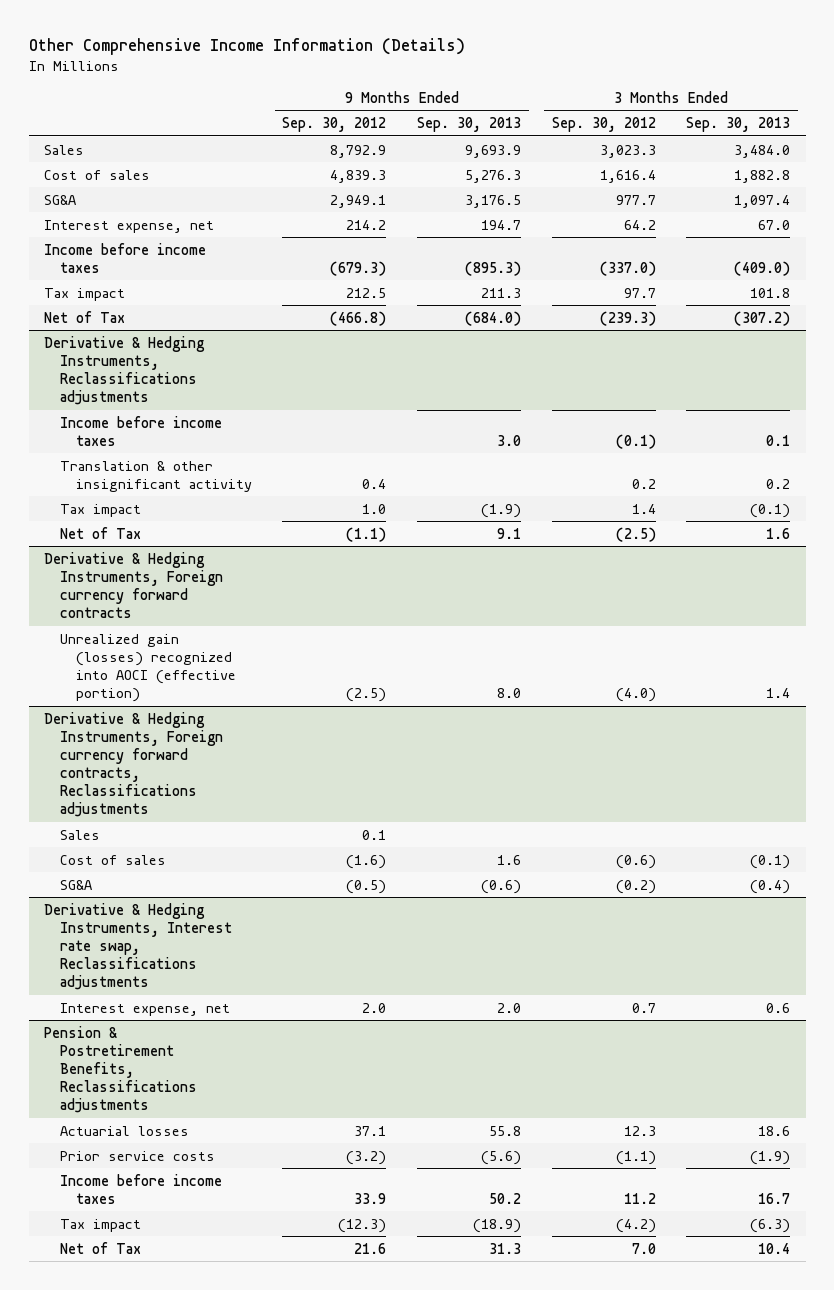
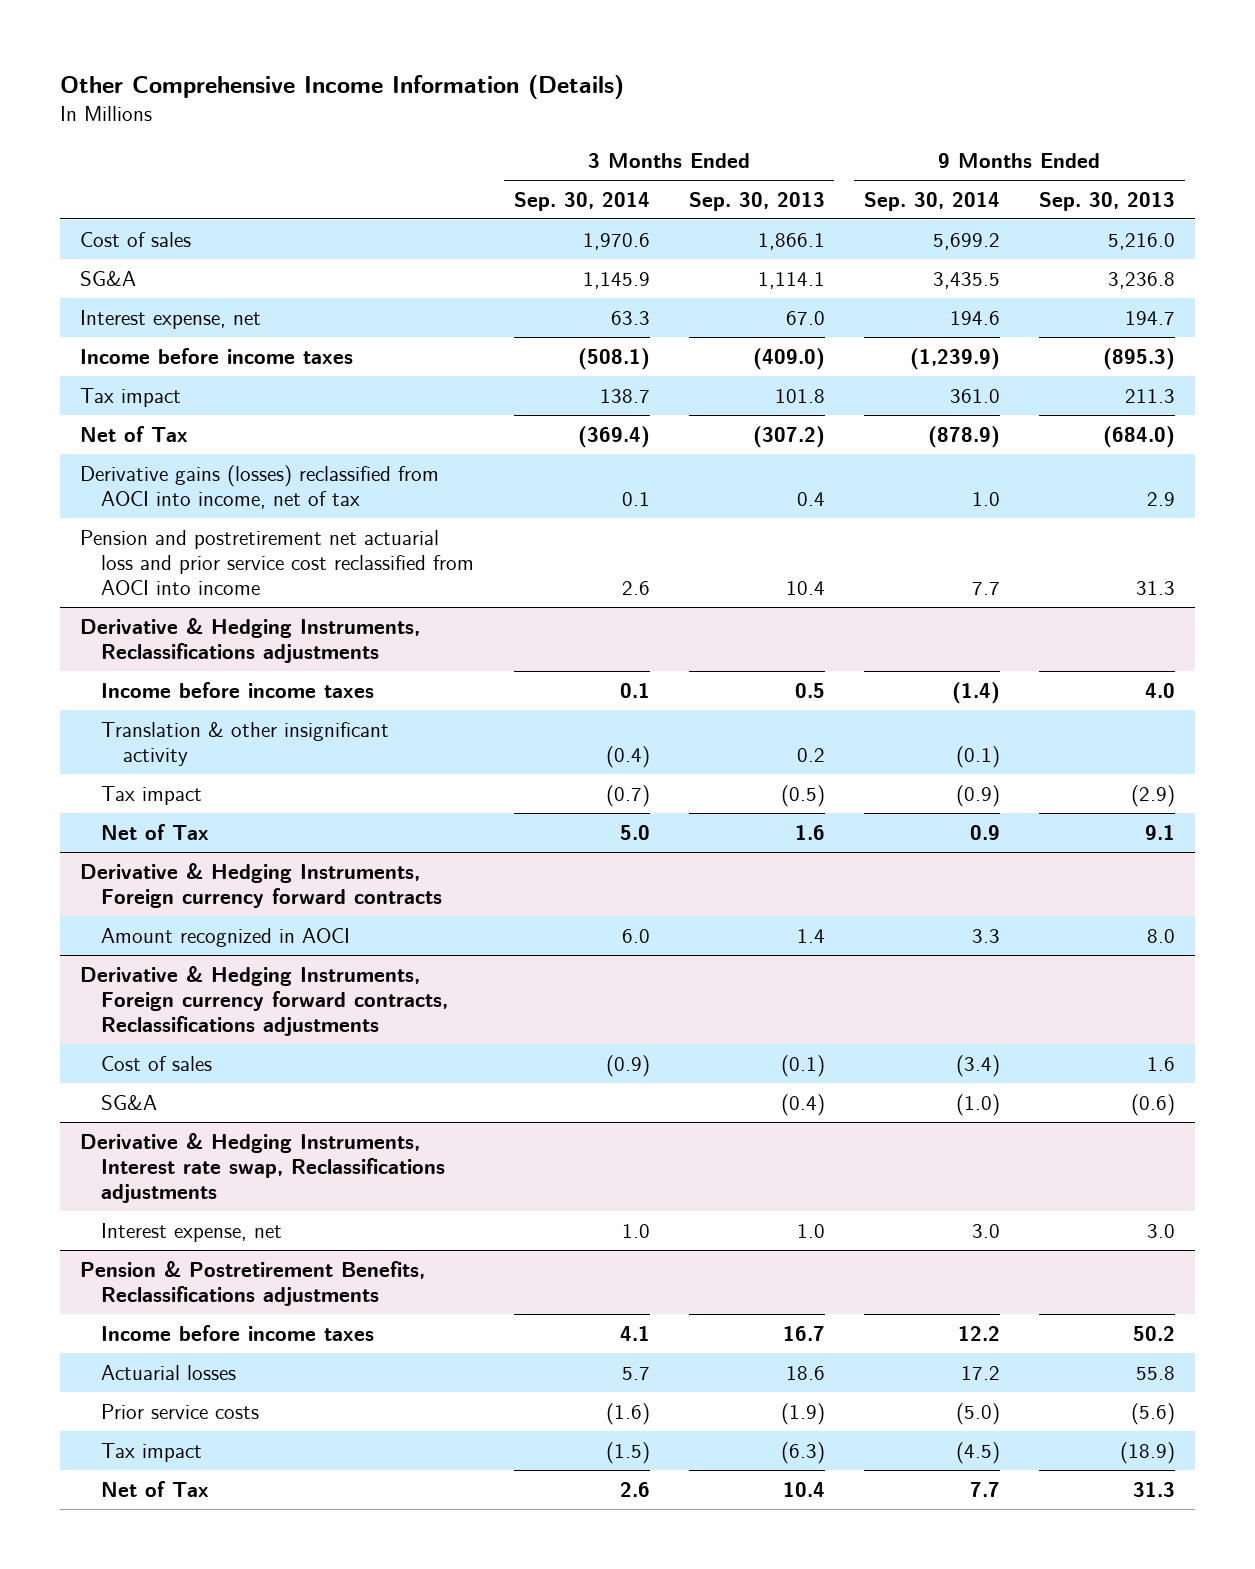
- | 9 Months Ended Sep. 30, 2012 | 9 Months Ended Sep. 30, 2013 | 3 Months Ended Sep. 30, 2012 | 3 Months Ended Sep. 30, 2013
+ | 3 Months Ended Sep. 30, 2014 | 3 Months Ended Sep. 30, 2013 | 9 Months Ended Sep. 30, 2014 | 9 Months Ended Sep. 30, 2013
- Sales | 8,792.9 | 9,693.9 | 3,023.3 | 3,484.0
- Cost of sales | 4,839.3 | 5,276.3 | 1,616.4 | 1,882.8
- SG&A | 2,949.1 | 3,176.5 | 977.7 | 1,097.4
+ Cost of sales | 1,970.6 | 1,866.1 | 5,699.2 | 5,216.0
+ SG&A | 1,145.9 | 1,114.1 | 3,435.5 | 3,236.8
+ Derivative gains (losses) reclassified from AOCI into income, net of tax | 0.1 | 0.4 | 1.0 | 2.9
+ Pension and postretirement net actuarial loss and prior service cost reclassified from AOCI into income | 2.6 | 10.4 | 7.7 | 31.3
@ Derivative & Hedging Instruments, Reclassifications adjustments
- Income before income taxes | | 3.0 | (0.1) | 0.1
+ Income before income taxes | 0.1 | 0.5 | (1.4) | 4.0
- Tax impact | 1.0 | (1.9) | 1.4 | (0.1)
+ Tax impact | (0.7) | (0.5) | (0.9) | (2.9)
@ Derivative & Hedging Instruments, Foreign currency forward contracts
- Unrealized gain (losses) recognized into AOCI (effective portion) | (2.5) | 8.0 | (4.0) | 1.4
+ Amount recognized in AOCI | 6.0 | 1.4 | 3.3 | 8.0
@ Derivative & Hedging Instruments, Foreign currency forward contracts, Reclassifications adjustments
- Sales | 0.1 | | |
@ Derivative & Hedging Instruments, Interest rate swap, Reclassifications adjustments
- Interest expense, net | 2.0 | 2.0 | 0.7 | 0.6
+ Interest expense, net | 1.0 | 1.0 | 3.0 | 3.0
@ Pension & Postretirement Benefits, Reclassifications adjustments
moved up: Income before income taxes | 4.1 | 16.7 | 12.2 | 50.2

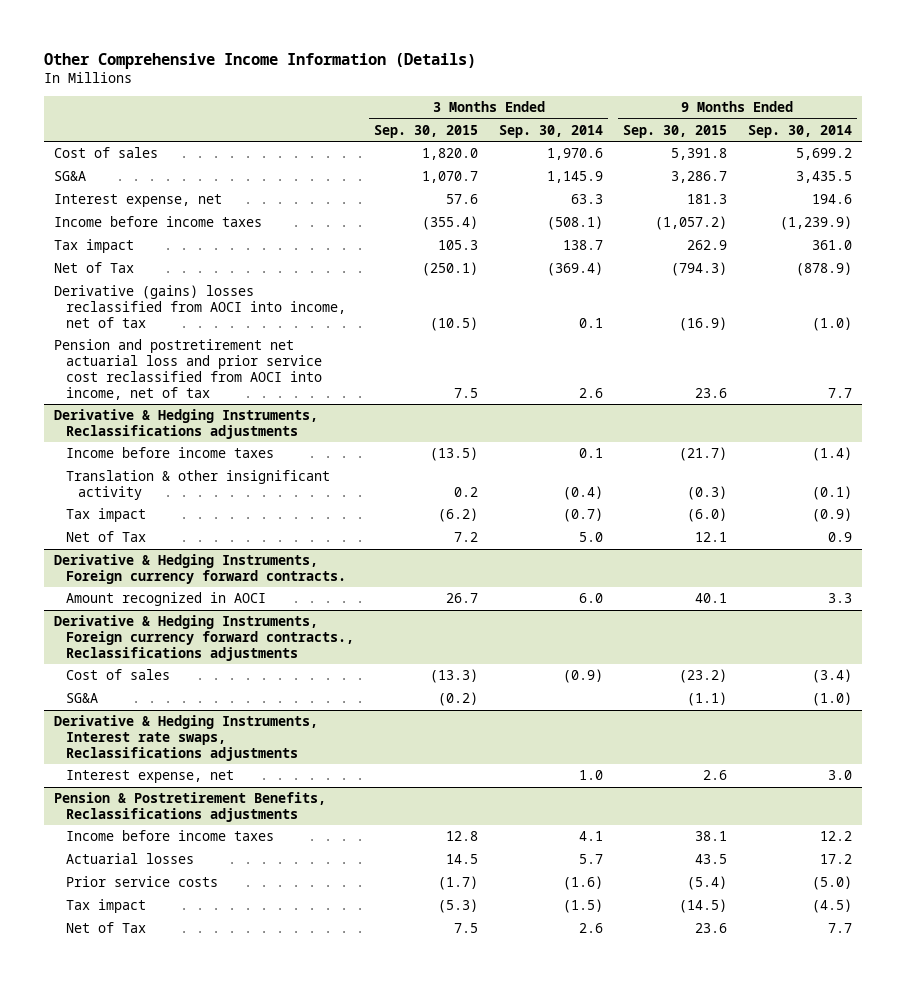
- | 3 Months Ended Sep. 30, 2014 | 3 Months Ended Sep. 30, 2013 | 9 Months Ended Sep. 30, 2014 | 9 Months Ended Sep. 30, 2013
+ | 3 Months Ended Sep. 30, 2015 | 3 Months Ended Sep. 30, 2014 | 9 Months Ended Sep. 30, 2015 | 9 Months Ended Sep. 30, 2014
- Derivative gains (losses) reclassified from AOCI into income, net of tax | 0.1 | 0.4 | 1.0 | 2.9
- Pension and postretirement net actuarial loss and prior service cost reclassified from AOCI into income | 2.6 | 10.4 | 7.7 | 31.3
+ Derivative (gains) losses reclassified from AOCI into income, net of tax | (10.5) | 0.1 | (16.9) | (1.0)
+ Pension and postretirement net actuarial loss and prior service cost reclassified from AOCI into income, net of tax | 7.5 | 2.6 | 23.6 | 7.7
- Derivative & Hedging Instruments, Foreign currency forward contracts
+ Derivative & Hedging Instruments, Foreign currency forward contracts.
- Derivative & Hedging Instruments, Foreign currency forward contracts, Reclassifications adjustments
+ Derivative & Hedging Instruments, Foreign currency forward contracts., Reclassifications adjustments
- Derivative & Hedging Instruments, Interest rate swap, Reclassifications adjustments
+ Derivative & Hedging Instruments, Interest rate swaps, Reclassifications adjustments

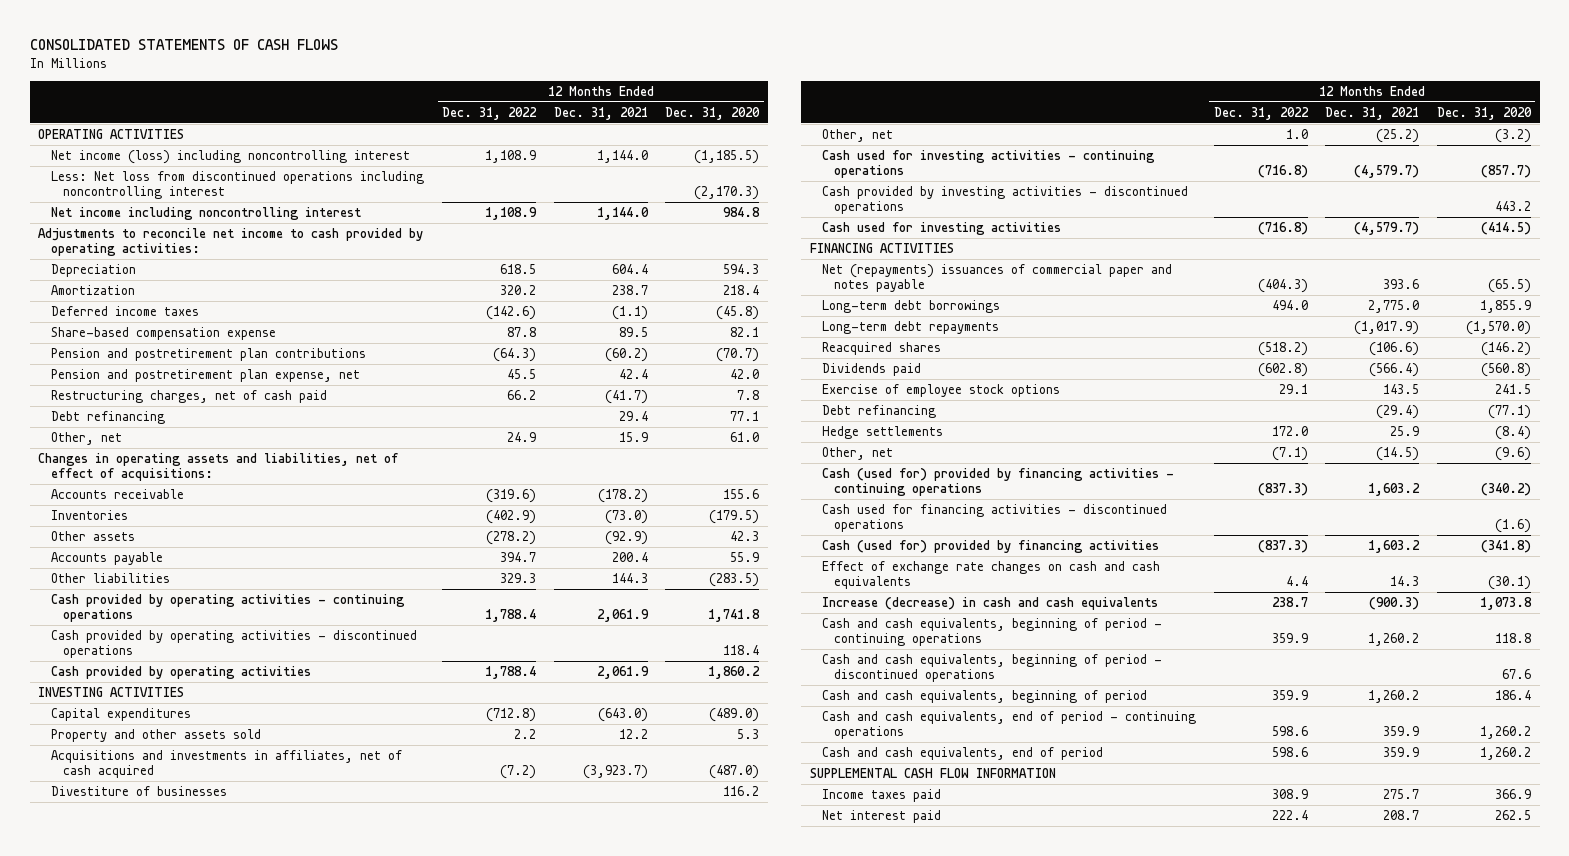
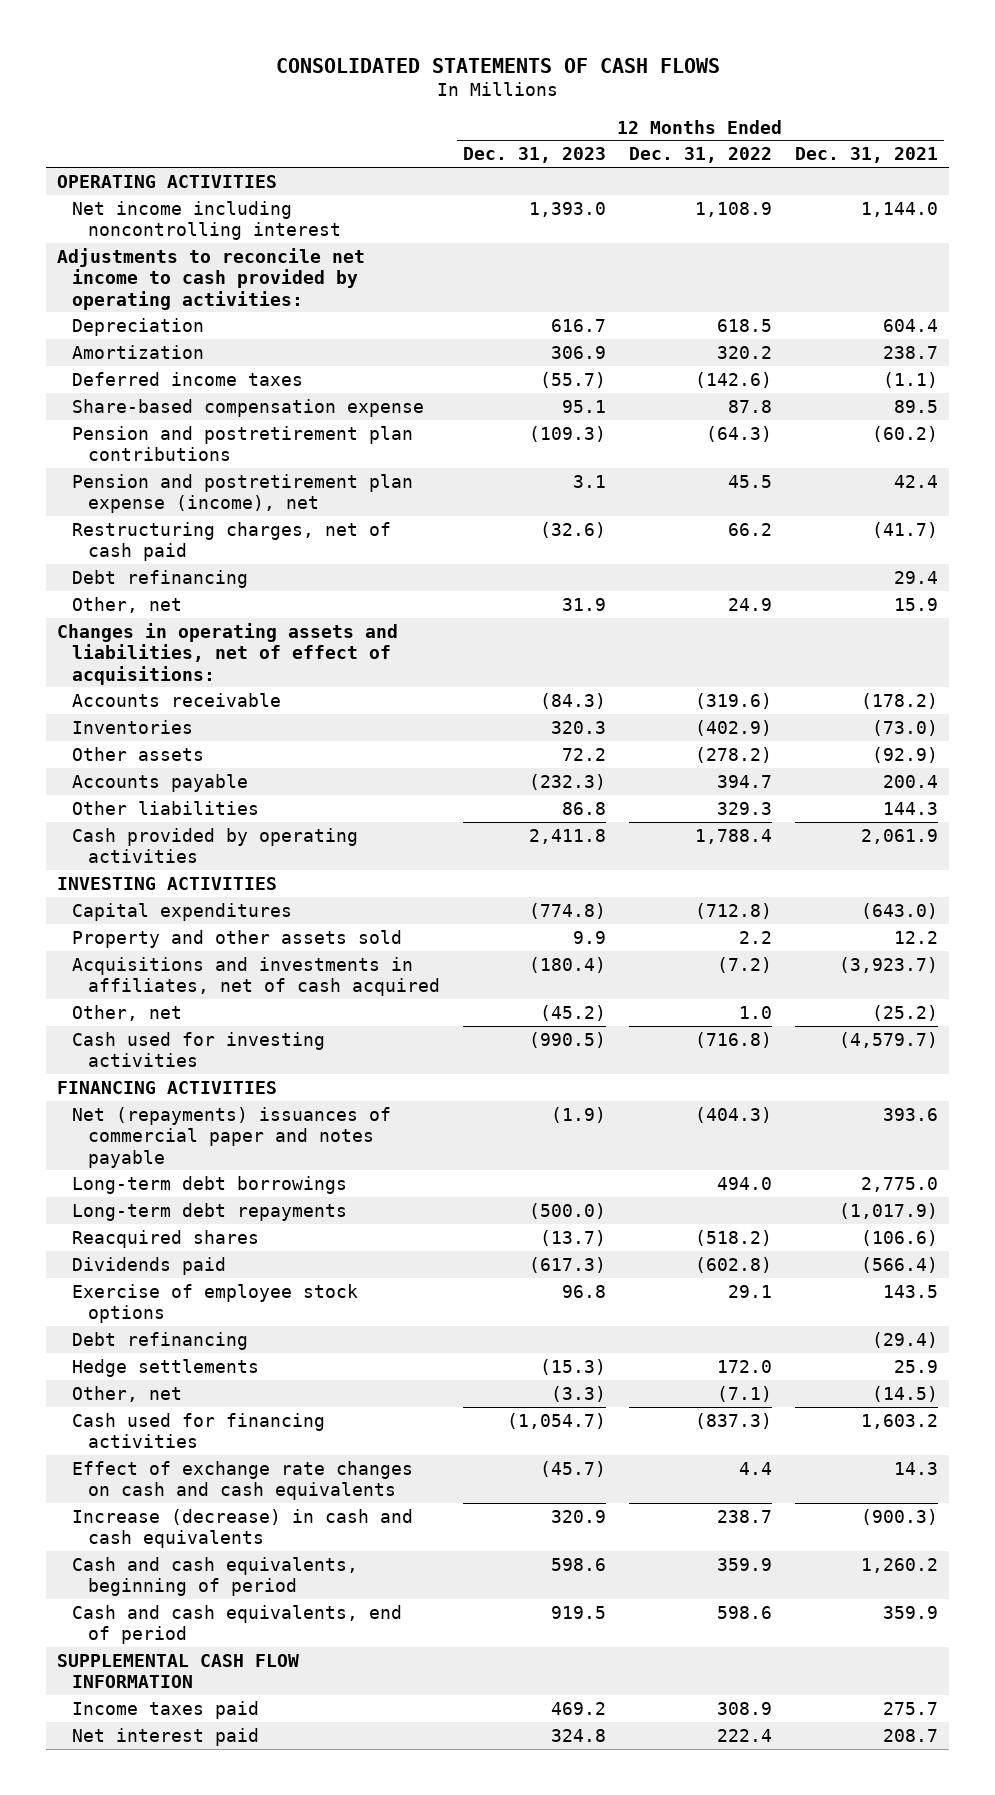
- | 12 Months Ended Dec. 31, 2022 | 12 Months Ended Dec. 31, 2021 | 12 Months Ended Dec. 31, 2020
+ | 12 Months Ended Dec. 31, 2023 | 12 Months Ended Dec. 31, 2022 | 12 Months Ended Dec. 31, 2021
- Net income (loss) including noncontrolling interest | 1,108.9 | 1,144.0 | (1,185.5)
- Less: Net loss from discontinued operations including noncontrolling interest | | | (2,170.3)
- Pension and postretirement plan expense, net | 45.5 | 42.4 | 42.0
+ Pension and postretirement plan expense (income), net | 3.1 | 45.5 | 42.4
- Cash provided by operating activities - continuing operations | 1,788.4 | 2,061.9 | 1,741.8
- Cash provided by operating activities - discontinued operations | | | 118.4
- Divestiture of businesses | | | 116.2
- Cash used for investing activities - continuing operations | (716.8) | (4,579.7) | (857.7)
- Cash provided by investing activities - discontinued operations | | | 443.2
- Cash (used for) provided by financing activities - continuing operations | (837.3) | 1,603.2 | (340.2)
- Cash used for financing activities - discontinued operations | | | (1.6)
- Cash (used for) provided by financing activities | (837.3) | 1,603.2 | (341.8)
+ Cash used for financing activities | (1,054.7) | (837.3) | 1,603.2
- Cash and cash equivalents, beginning of period - continuing operations | 359.9 | 1,260.2 | 118.8
- Cash and cash equivalents, beginning of period - discontinued operations | | | 67.6
- Cash and cash equivalents, end of period - continuing operations | 598.6 | 359.9 | 1,260.2

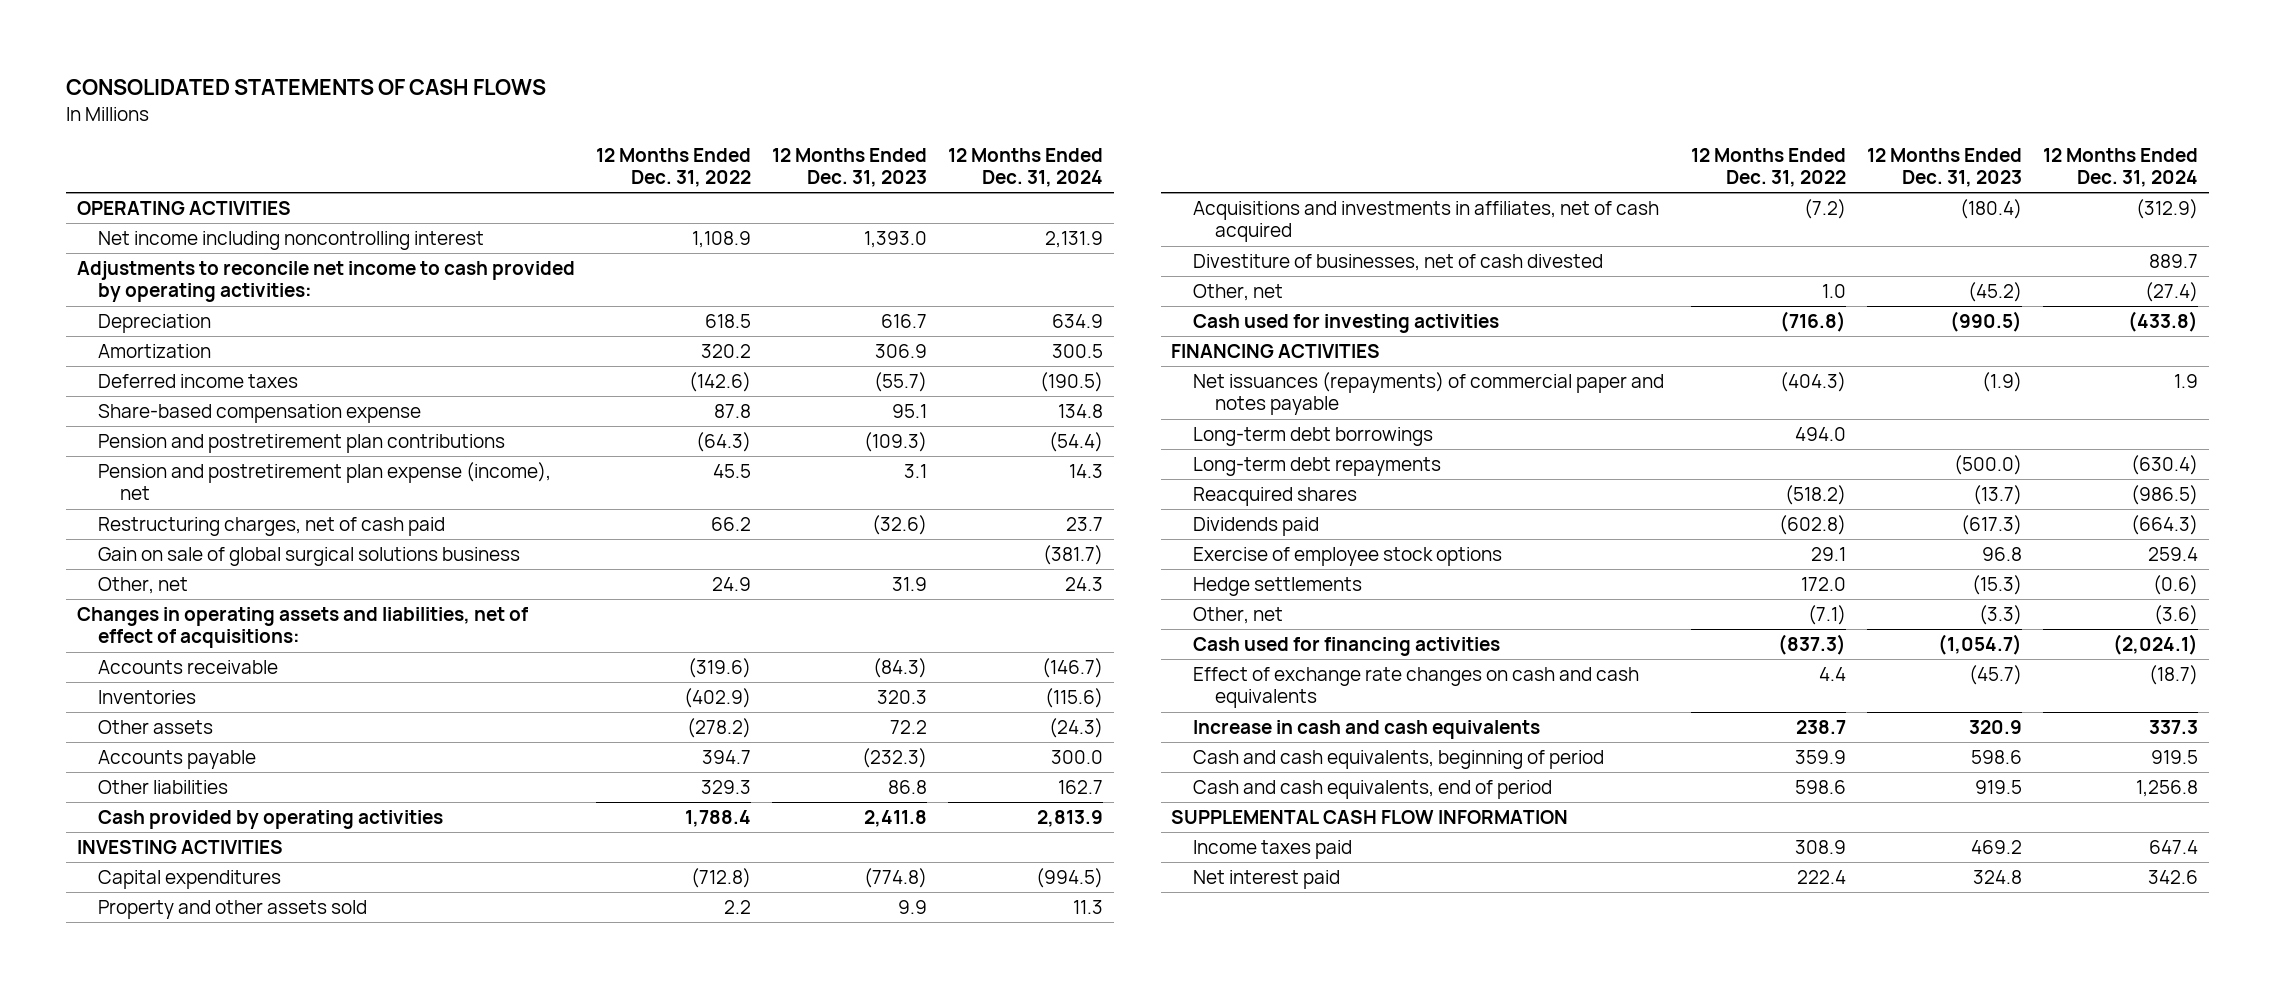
- | 12 Months Ended Dec. 31, 2023 | 12 Months Ended Dec. 31, 2022 | 12 Months Ended Dec. 31, 2021
+ | 12 Months Ended Dec. 31, 2022 | 12 Months Ended Dec. 31, 2023 | 12 Months Ended Dec. 31, 2024
- Debt refinancing | | | 29.4
+ Gain on sale of global surgical solutions business | | | (381.7)
+ Divestiture of businesses, net of cash divested | | | 889.7
- Net (repayments) issuances of commercial paper and notes payable | (1.9) | (404.3) | 393.6
+ Net issuances (repayments) of commercial paper and notes payable | (404.3) | (1.9) | 1.9
- Debt refinancing | | | (29.4)
- Increase (decrease) in cash and cash equivalents | 320.9 | 238.7 | (900.3)
+ Increase in cash and cash equivalents | 238.7 | 320.9 | 337.3

